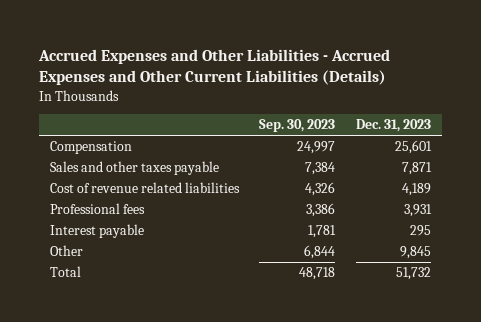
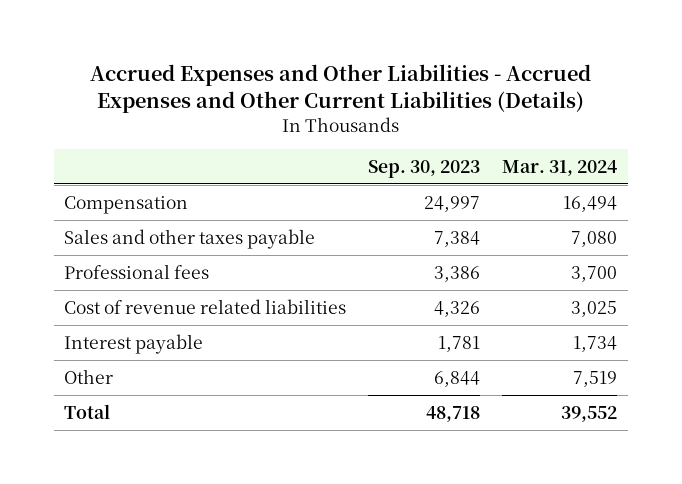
- | Sep. 30, 2023 | Dec. 31, 2023
+ | Sep. 30, 2023 | Mar. 31, 2024
moved down: Cost of revenue related liabilities | 4,326 | 3,025

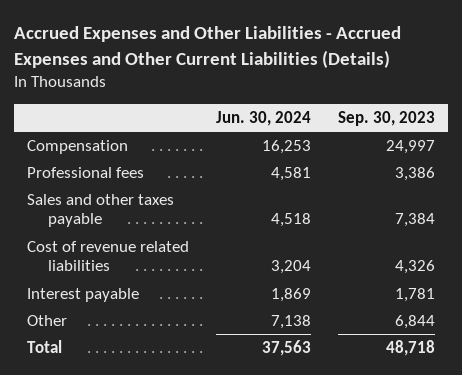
- | Sep. 30, 2023 | Mar. 31, 2024
+ | Jun. 30, 2024 | Sep. 30, 2023
moved down: Sales and other taxes payable | 4,518 | 7,384

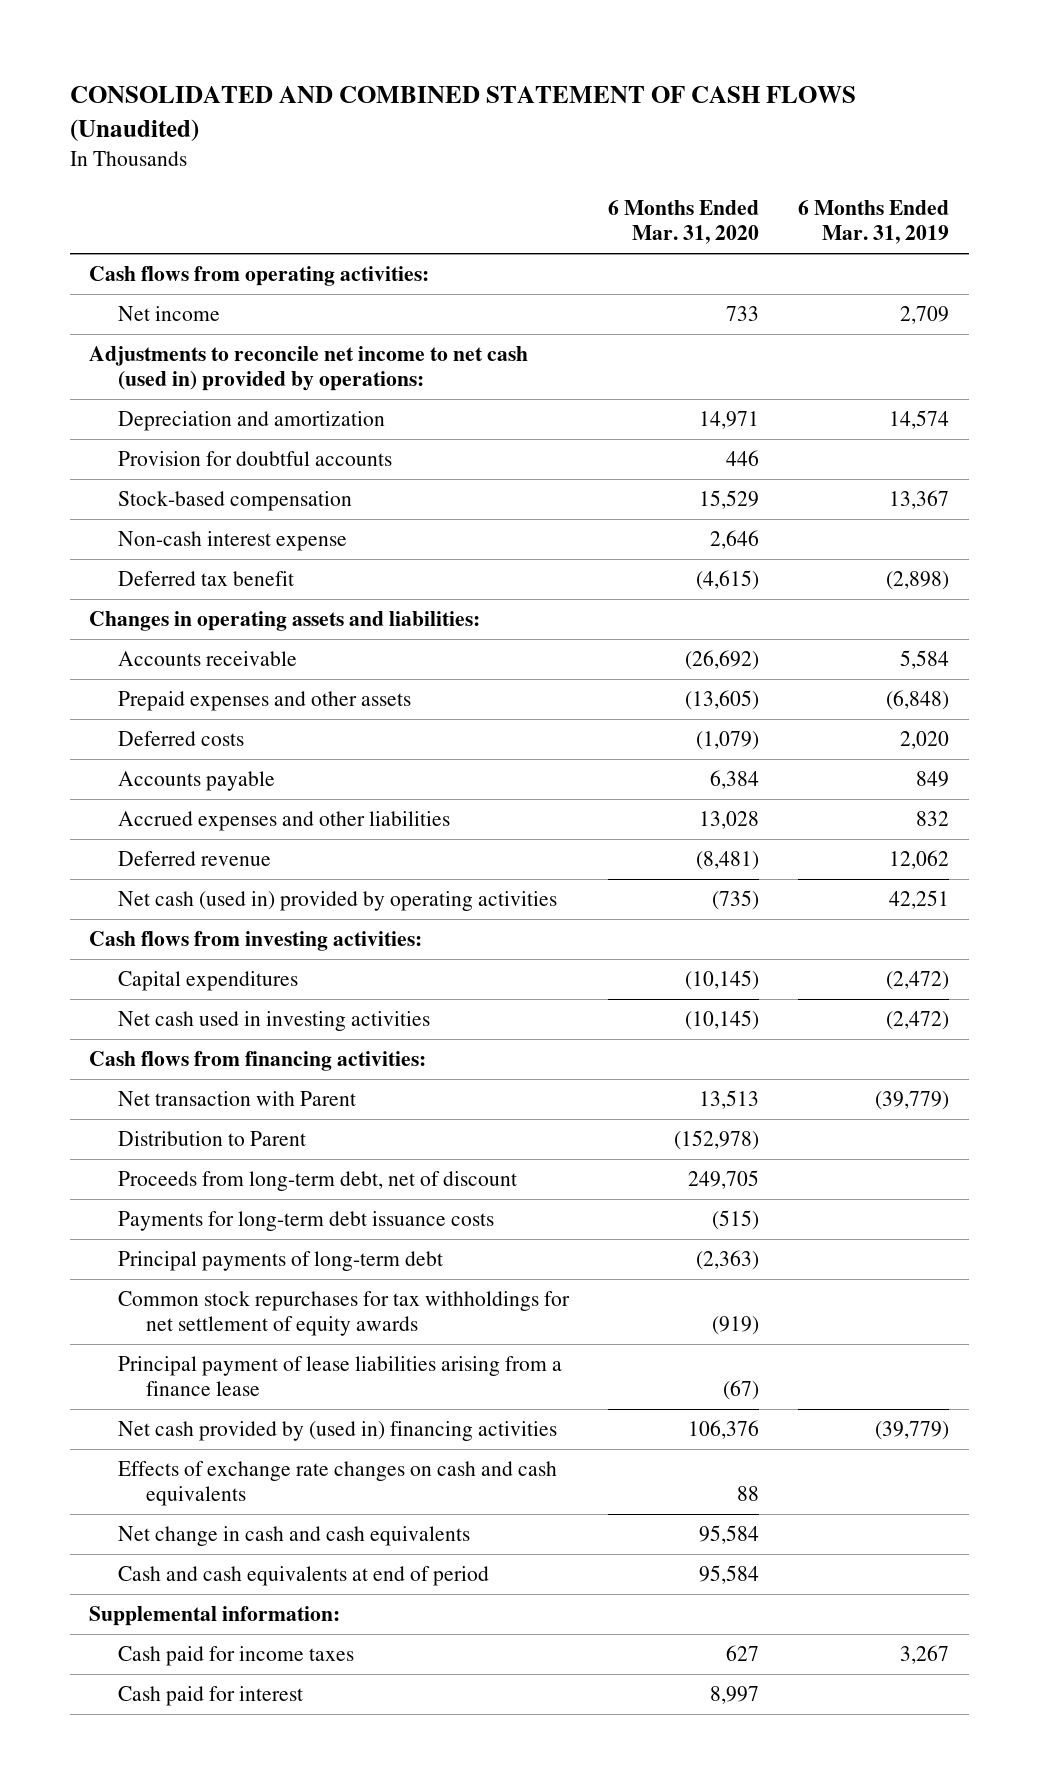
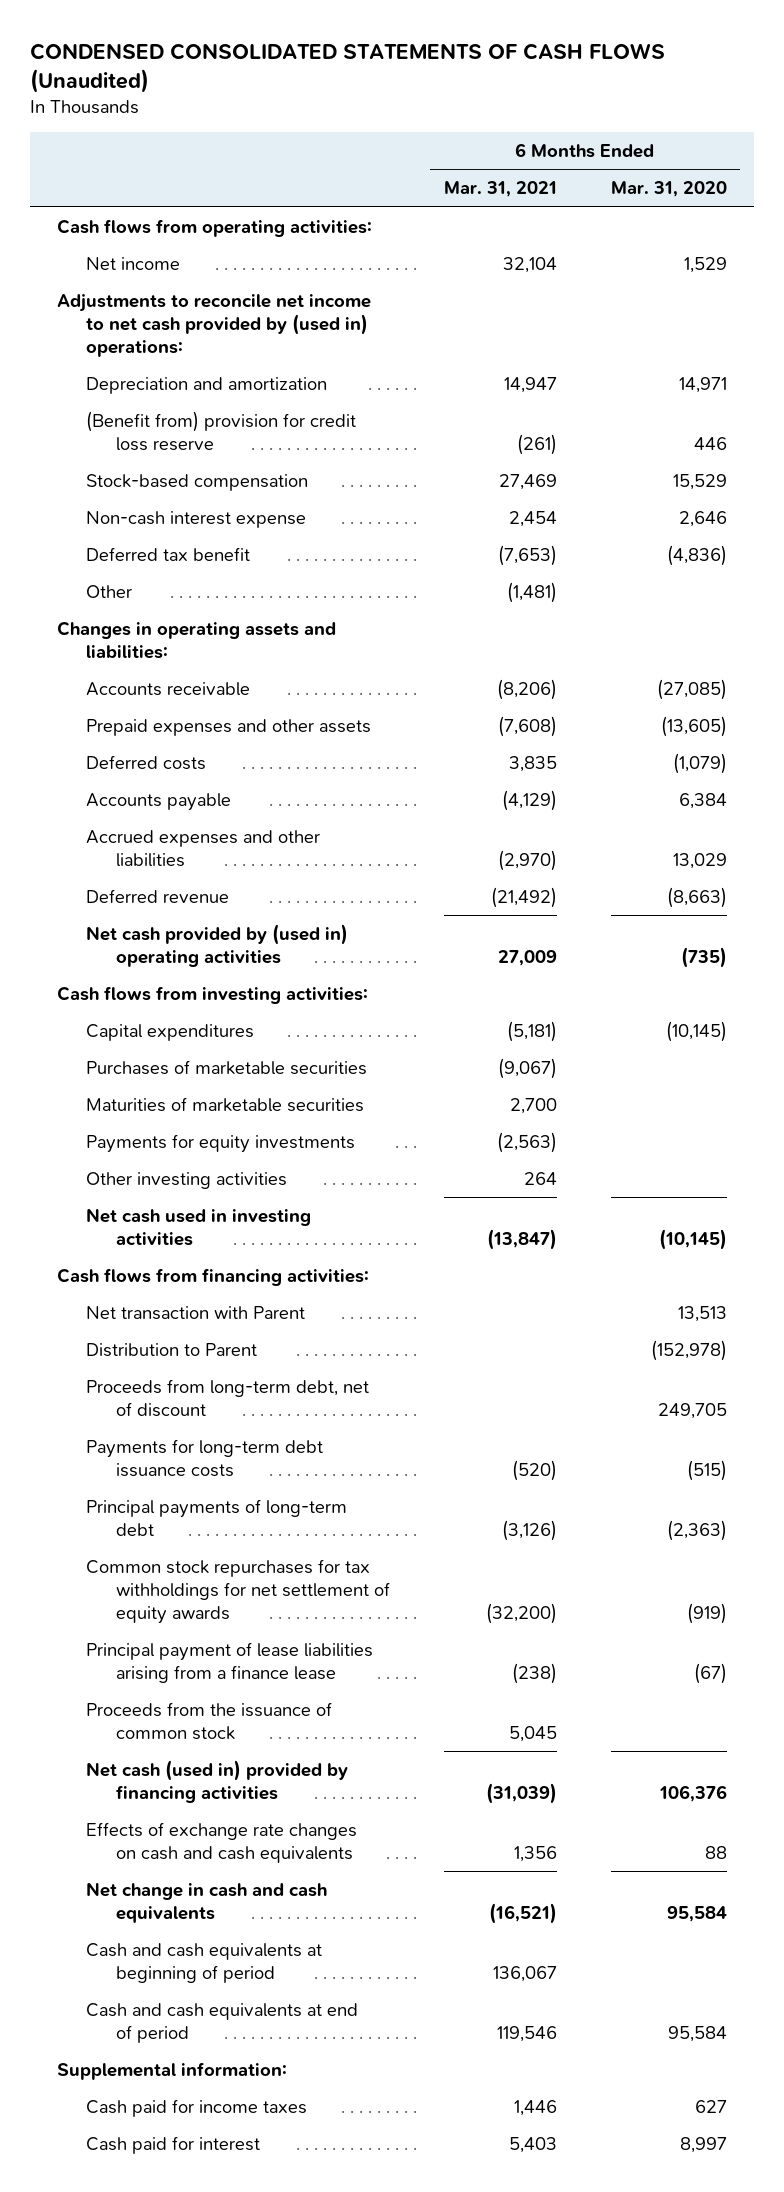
- CONSOLIDATED AND COMBINED STATEMENT OF CASH FLOWS (Unaudited)
+ CONDENSED CONSOLIDATED STATEMENTS OF CASH FLOWS (Unaudited)
- | 6 Months Ended Mar. 31, 2020 | 6 Months Ended Mar. 31, 2019
+ | 6 Months Ended Mar. 31, 2021 | 6 Months Ended Mar. 31, 2020
- Net income | 733 | 2,709
- Adjustments to reconcile net income to net cash (used in) provided by operations:
+ Net income | 32,104 | 1,529
+ Adjustments to reconcile net income to net cash provided by (used in) operations:
- Provision for doubtful accounts | 446 |
+ (Benefit from) provision for credit loss reserve | (261) | 446
- Deferred tax benefit | (4,615) | (2,898)
+ Deferred tax benefit | (7,653) | (4,836)
+ Other | (1,481) |
- Accounts receivable | (26,692) | 5,584
+ Accounts receivable | (8,206) | (27,085)
- Accrued expenses and other liabilities | 13,028 | 832
- Deferred revenue | (8,481) | 12,062
- Net cash (used in) provided by operating activities | (735) | 42,251
+ Accrued expenses and other liabilities | (2,970) | 13,029
+ Deferred revenue | (21,492) | (8,663)
+ Net cash provided by (used in) operating activities | 27,009 | (735)
+ Purchases of marketable securities | (9,067) |
+ Maturities of marketable securities | 2,700 |
+ Payments for equity investments | (2,563) |
+ Other investing activities | 264 |
- Net cash provided by (used in) financing activities | 106,376 | (39,779)
+ Proceeds from the issuance of common stock | 5,045 |
+ Net cash (used in) provided by financing activities | (31,039) | 106,376
+ Cash and cash equivalents at beginning of period | 136,067 |

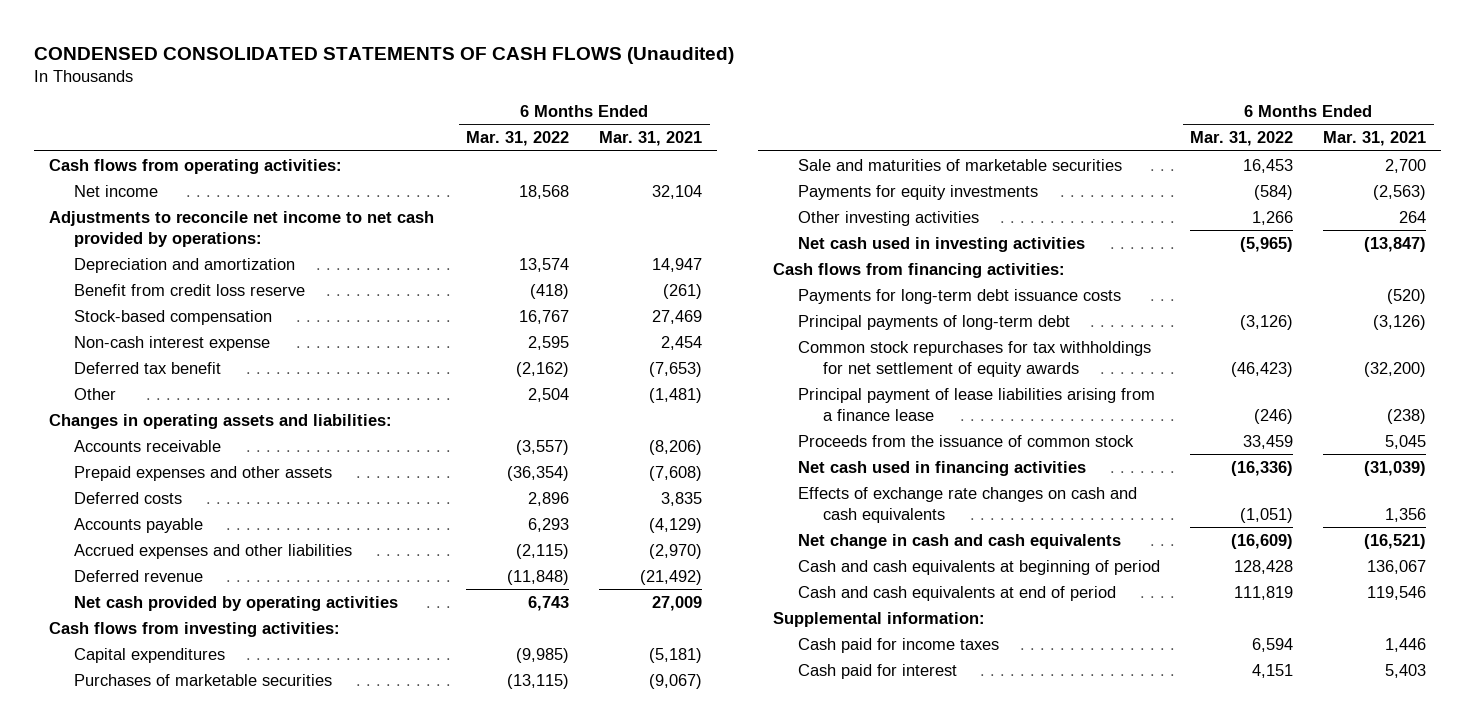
- | 6 Months Ended Mar. 31, 2021 | 6 Months Ended Mar. 31, 2020
+ | 6 Months Ended Mar. 31, 2022 | 6 Months Ended Mar. 31, 2021
- Adjustments to reconcile net income to net cash provided by (used in) operations:
+ Adjustments to reconcile net income to net cash provided by operations:
- (Benefit from) provision for credit loss reserve | (261) | 446
+ Benefit from credit loss reserve | (418) | (261)
- Net cash provided by (used in) operating activities | 27,009 | (735)
+ Net cash provided by operating activities | 6,743 | 27,009
- Maturities of marketable securities | 2,700 |
+ Sale and maturities of marketable securities | 16,453 | 2,700
- Net transaction with Parent | | 13,513
- Distribution to Parent | | (152,978)
- Proceeds from long-term debt, net of discount | | 249,705
- Net cash (used in) provided by financing activities | (31,039) | 106,376
+ Net cash used in financing activities | (16,336) | (31,039)

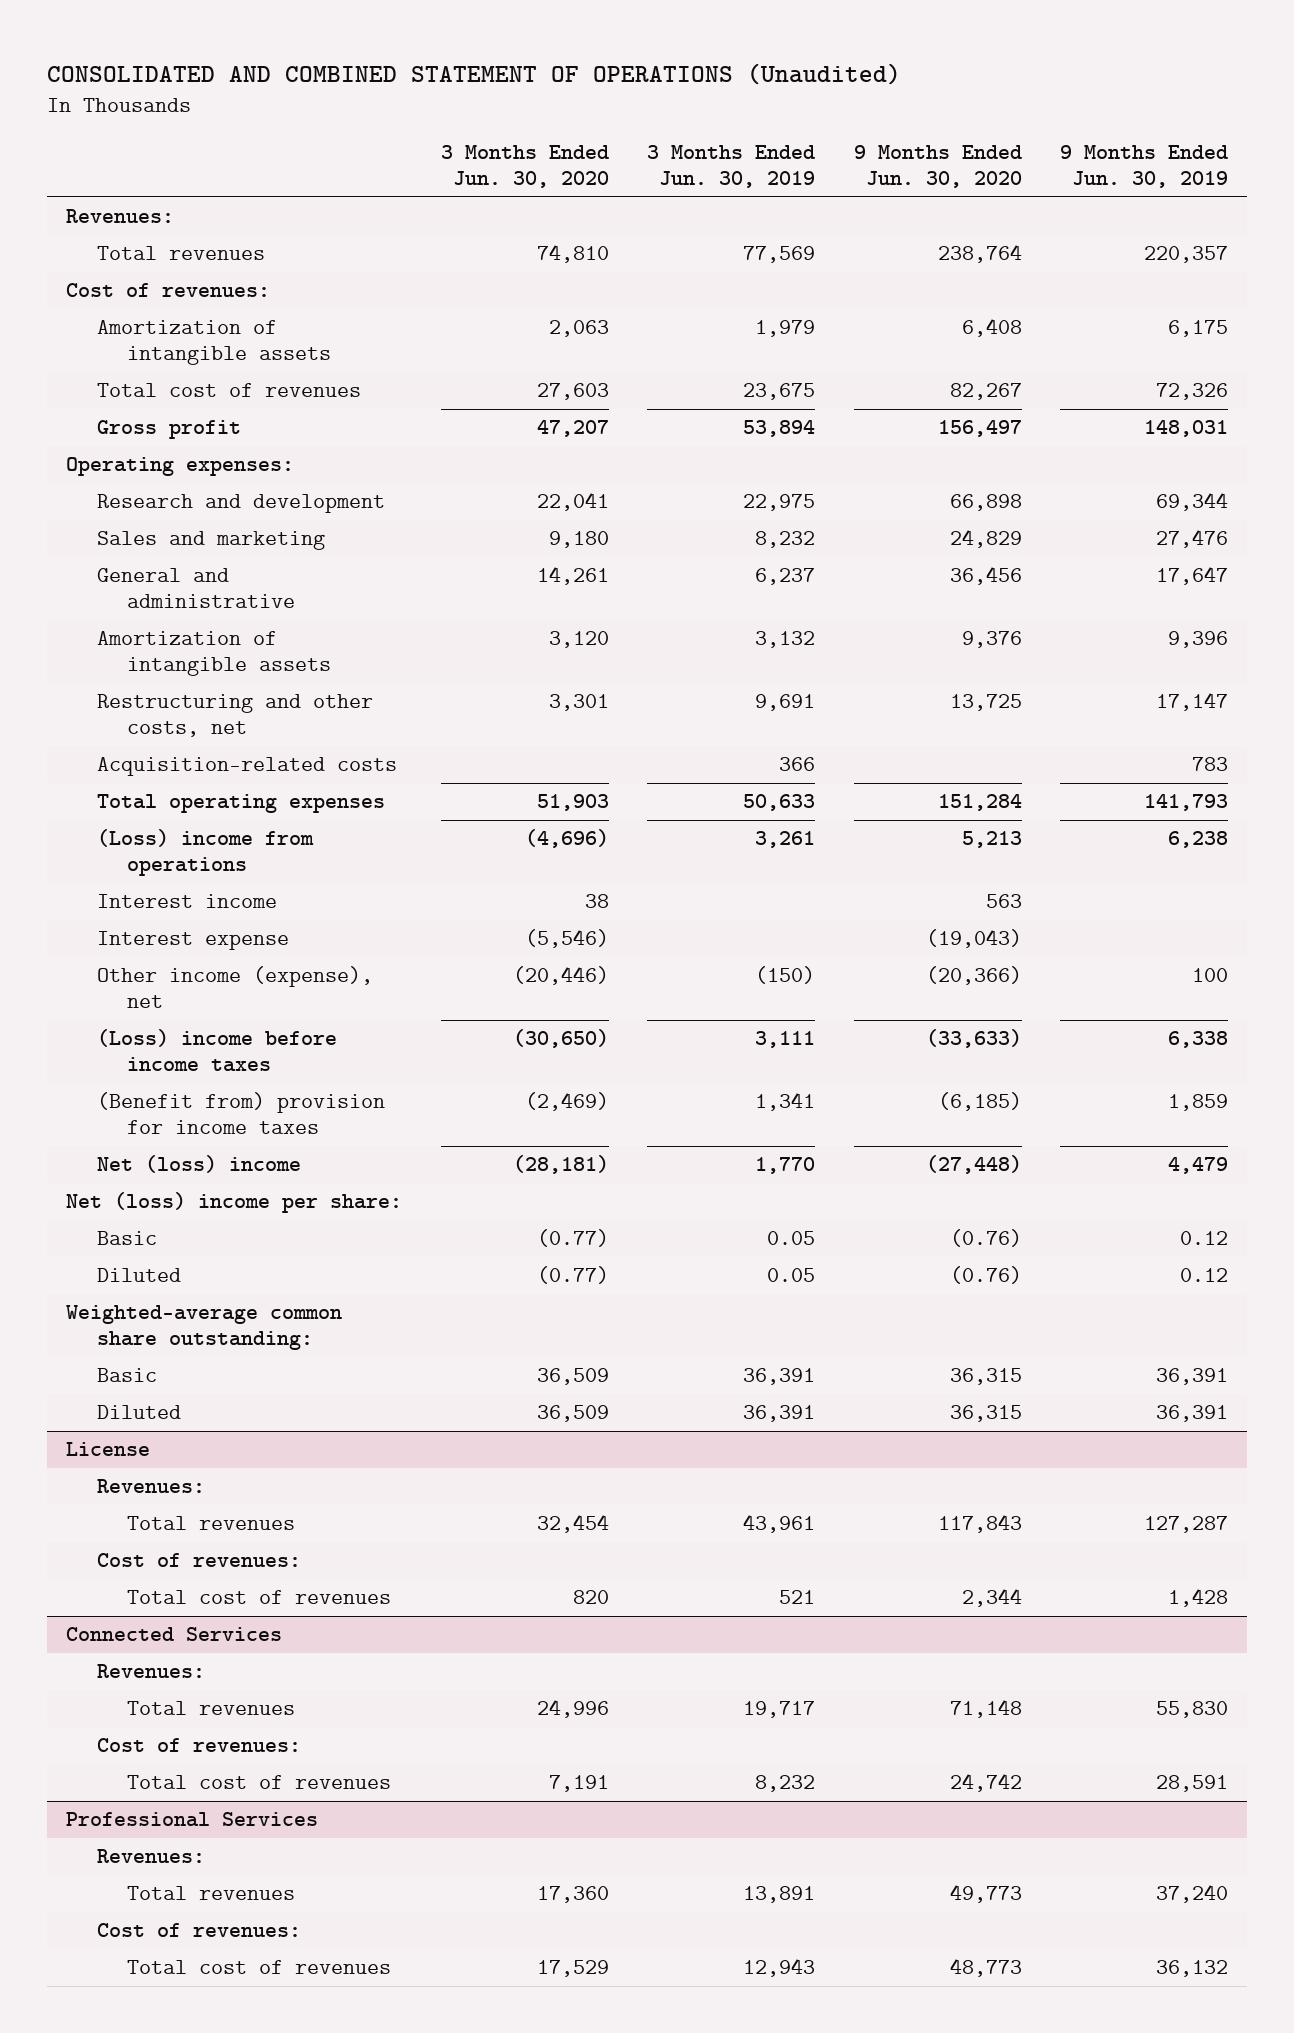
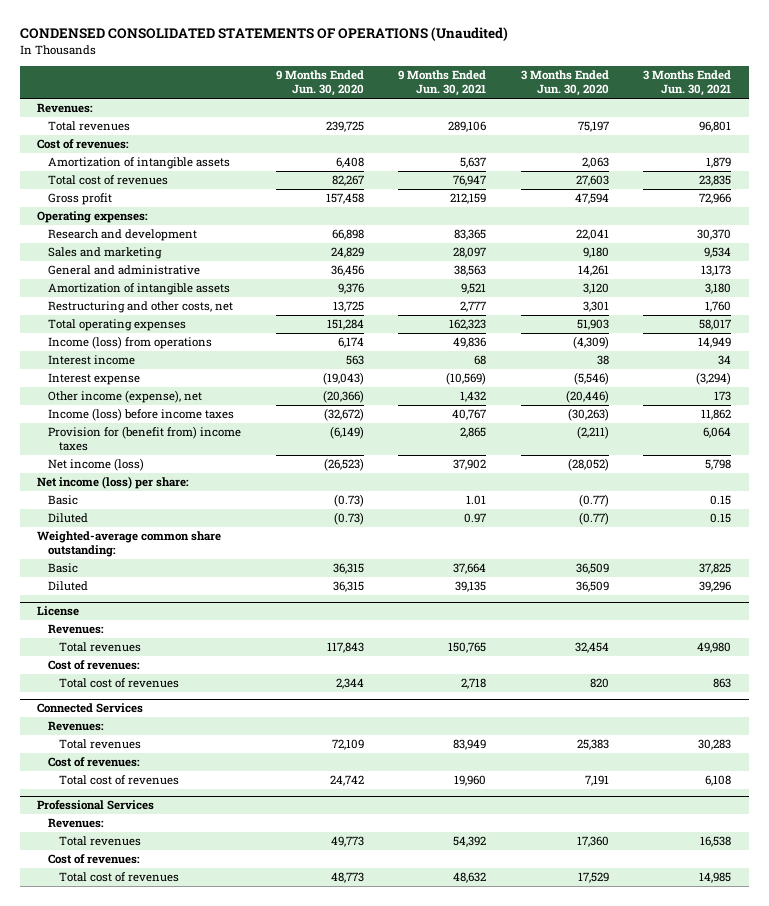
- CONSOLIDATED AND COMBINED STATEMENT OF OPERATIONS (Unaudited)
+ CONDENSED CONSOLIDATED STATEMENTS OF OPERATIONS (Unaudited)
- | 3 Months Ended Jun. 30, 2020 | 3 Months Ended Jun. 30, 2019 | 9 Months Ended Jun. 30, 2020 | 9 Months Ended Jun. 30, 2019
+ | 9 Months Ended Jun. 30, 2020 | 9 Months Ended Jun. 30, 2021 | 3 Months Ended Jun. 30, 2020 | 3 Months Ended Jun. 30, 2021
- Total revenues | 74,810 | 77,569 | 238,764 | 220,357
+ Total revenues | 239,725 | 289,106 | 75,197 | 96,801
- Gross profit | 47,207 | 53,894 | 156,497 | 148,031
+ Gross profit | 157,458 | 212,159 | 47,594 | 72,966
- Acquisition-related costs | | 366 | | 783
- (Loss) income from operations | (4,696) | 3,261 | 5,213 | 6,238
+ Income (loss) from operations | 6,174 | 49,836 | (4,309) | 14,949
- (Loss) income before income taxes | (30,650) | 3,111 | (33,633) | 6,338
- (Benefit from) provision for income taxes | (2,469) | 1,341 | (6,185) | 1,859
- Net (loss) income | (28,181) | 1,770 | (27,448) | 4,479
- Net (loss) income per share:
- Basic | (0.77) | 0.05 | (0.76) | 0.12
- Diluted | (0.77) | 0.05 | (0.76) | 0.12
+ Income (loss) before income taxes | (32,672) | 40,767 | (30,263) | 11,862
+ Provision for (benefit from) income taxes | (6,149) | 2,865 | (2,211) | 6,064
+ Net income (loss) | (26,523) | 37,902 | (28,052) | 5,798
+ Net income (loss) per share:
+ Basic | (0.73) | 1.01 | (0.77) | 0.15
+ Diluted | (0.73) | 0.97 | (0.77) | 0.15
@ Connected Services
- Total revenues | 24,996 | 19,717 | 71,148 | 55,830
+ Total revenues | 72,109 | 83,949 | 25,383 | 30,283

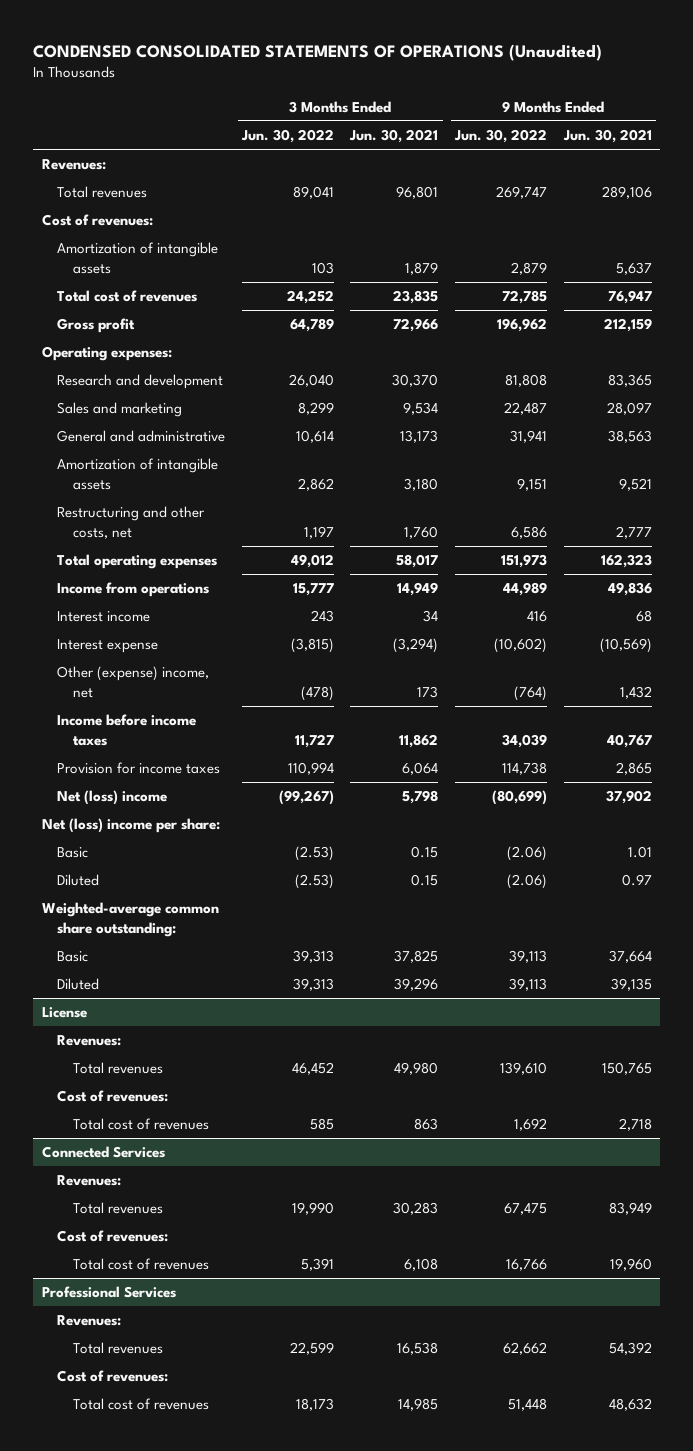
- | 9 Months Ended Jun. 30, 2020 | 9 Months Ended Jun. 30, 2021 | 3 Months Ended Jun. 30, 2020 | 3 Months Ended Jun. 30, 2021
+ | 3 Months Ended Jun. 30, 2022 | 3 Months Ended Jun. 30, 2021 | 9 Months Ended Jun. 30, 2022 | 9 Months Ended Jun. 30, 2021
- Income (loss) from operations | 6,174 | 49,836 | (4,309) | 14,949
+ Income from operations | 15,777 | 14,949 | 44,989 | 49,836
- Other income (expense), net | (20,366) | 1,432 | (20,446) | 173
- Income (loss) before income taxes | (32,672) | 40,767 | (30,263) | 11,862
- Provision for (benefit from) income taxes | (6,149) | 2,865 | (2,211) | 6,064
- Net income (loss) | (26,523) | 37,902 | (28,052) | 5,798
- Net income (loss) per share:
+ Other (expense) income, net | (478) | 173 | (764) | 1,432
+ Income before income taxes | 11,727 | 11,862 | 34,039 | 40,767
+ Provision for income taxes | 110,994 | 6,064 | 114,738 | 2,865
+ Net (loss) income | (99,267) | 5,798 | (80,699) | 37,902
+ Net (loss) income per share:

